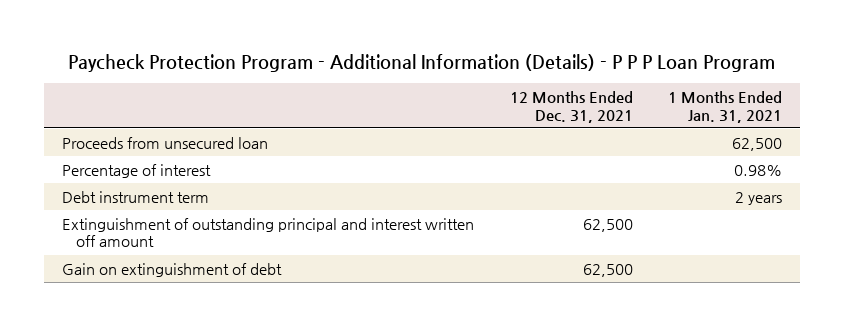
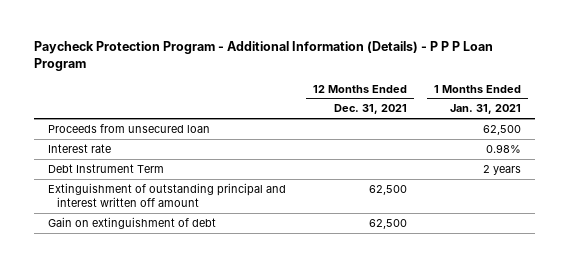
- Percentage of interest | | 0.98%
- Debt instrument term | | 2 years
+ Interest rate | | 0.98%
+ Debt Instrument Term | | 2 years

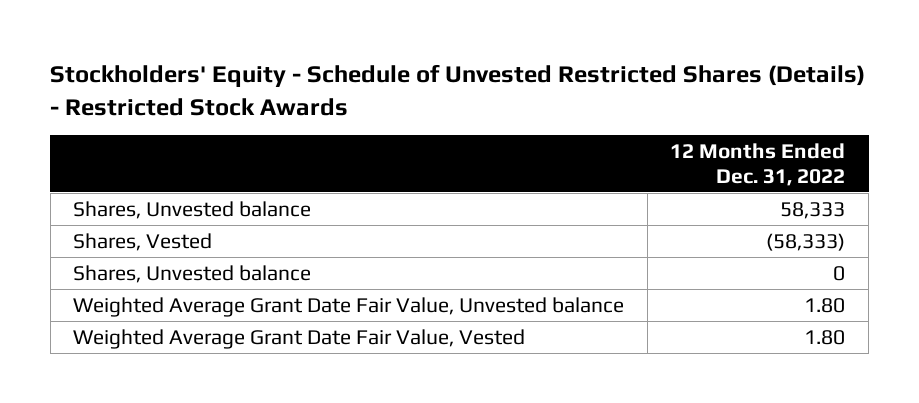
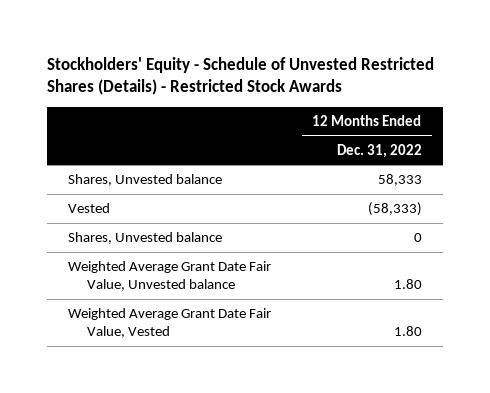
- Shares, Vested | (58,333)
+ Vested | (58,333)

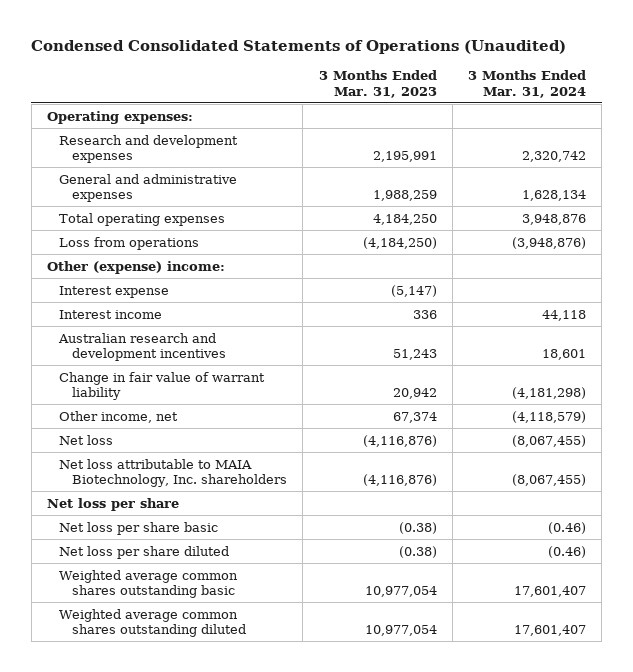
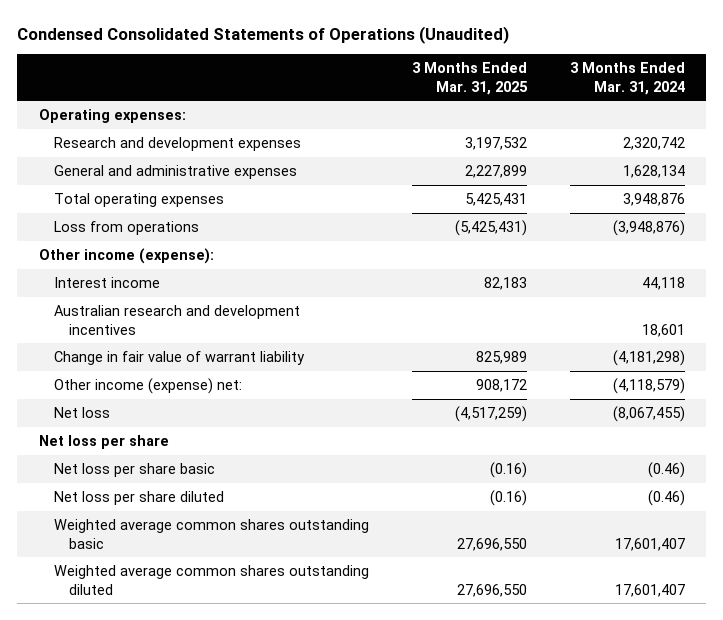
- | 3 Months Ended Mar. 31, 2023 | 3 Months Ended Mar. 31, 2024
+ | 3 Months Ended Mar. 31, 2025 | 3 Months Ended Mar. 31, 2024
- Other (expense) income:
- Interest expense | (5,147) |
+ Other income (expense):
- Other income, net | 67,374 | (4,118,579)
+ Other income (expense) net: | 908,172 | (4,118,579)
- Net loss attributable to MAIA Biotechnology, Inc. shareholders | (4,116,876) | (8,067,455)

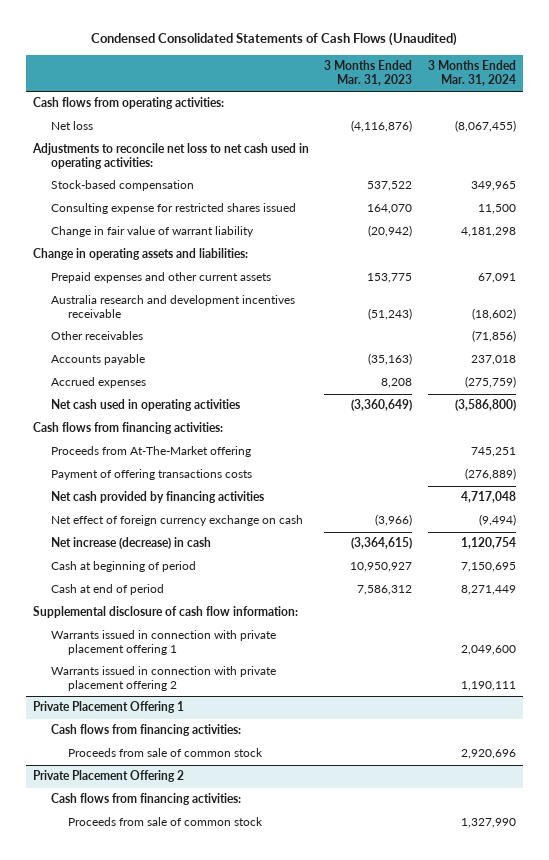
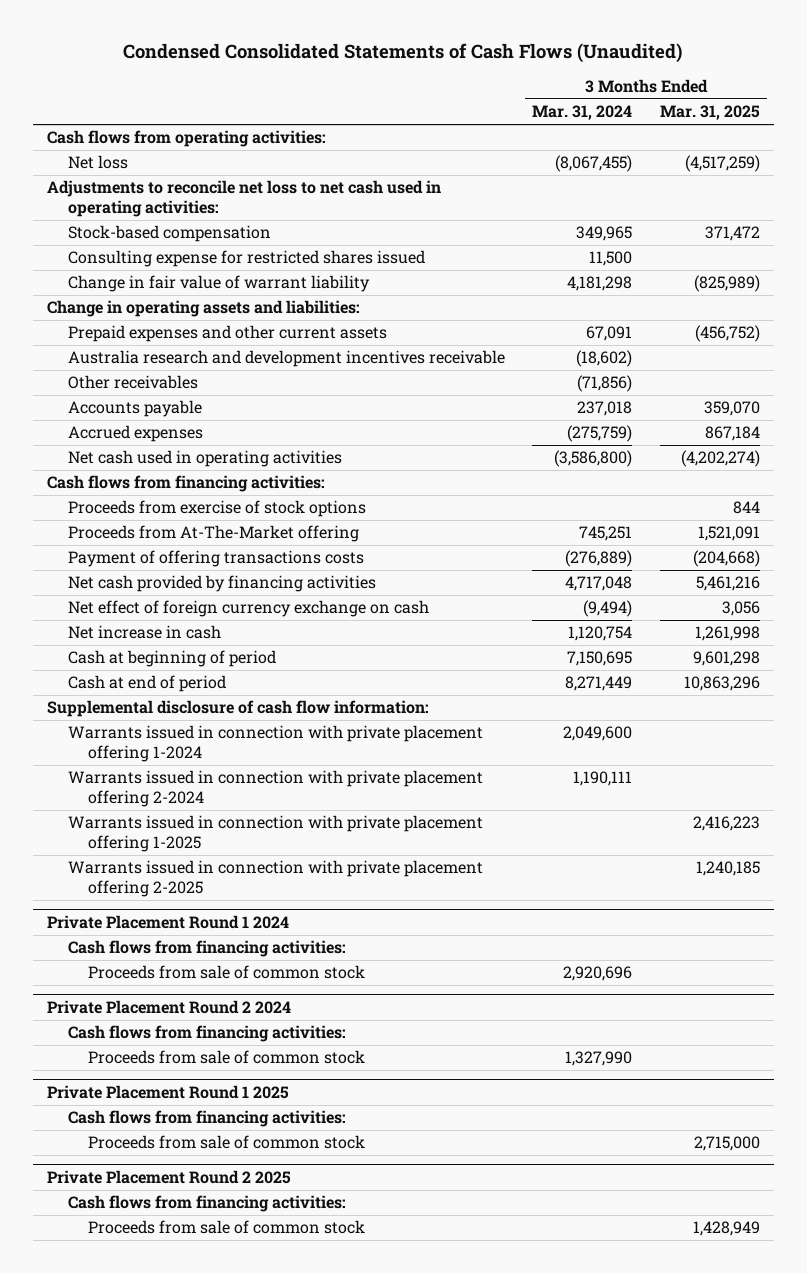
- | 3 Months Ended Mar. 31, 2023 | 3 Months Ended Mar. 31, 2024
+ | 3 Months Ended Mar. 31, 2024 | 3 Months Ended Mar. 31, 2025
+ Proceeds from exercise of stock options | | 844
- Net increase (decrease) in cash | (3,364,615) | 1,120,754
+ Net increase in cash | 1,120,754 | 1,261,998
- Warrants issued in connection with private placement offering 1 | | 2,049,600
- Warrants issued in connection with private placement offering 2 | | 1,190,111
- Private Placement Offering 1
+ Warrants issued in connection with private placement offering 1-2024 | 2,049,600 |
+ Warrants issued in connection with private placement offering 2-2024 | 1,190,111 |
+ Warrants issued in connection with private placement offering 1-2025 | | 2,416,223
+ Warrants issued in connection with private placement offering 2-2025 | | 1,240,185
+ Private Placement Round 1 2024
- Private Placement Offering 2
+ Private Placement Round 2 2024
+ Private Placement Round 1 2025
+ Cash flows from financing activities:
+ Proceeds from sale of common stock | | 2,715,000
+ Private Placement Round 2 2025
+ Cash flows from financing activities:
+ Proceeds from sale of common stock | | 1,428,949

